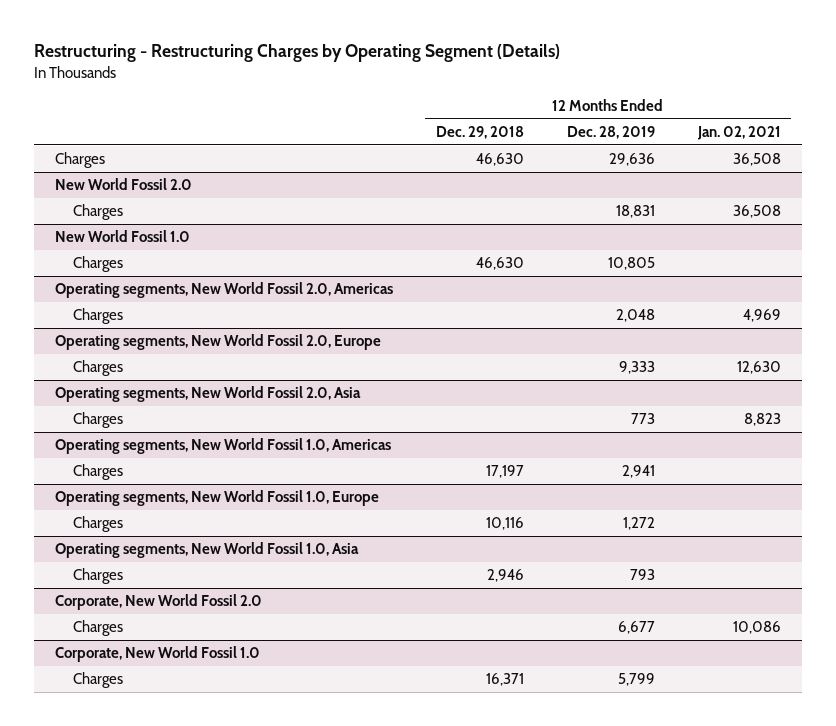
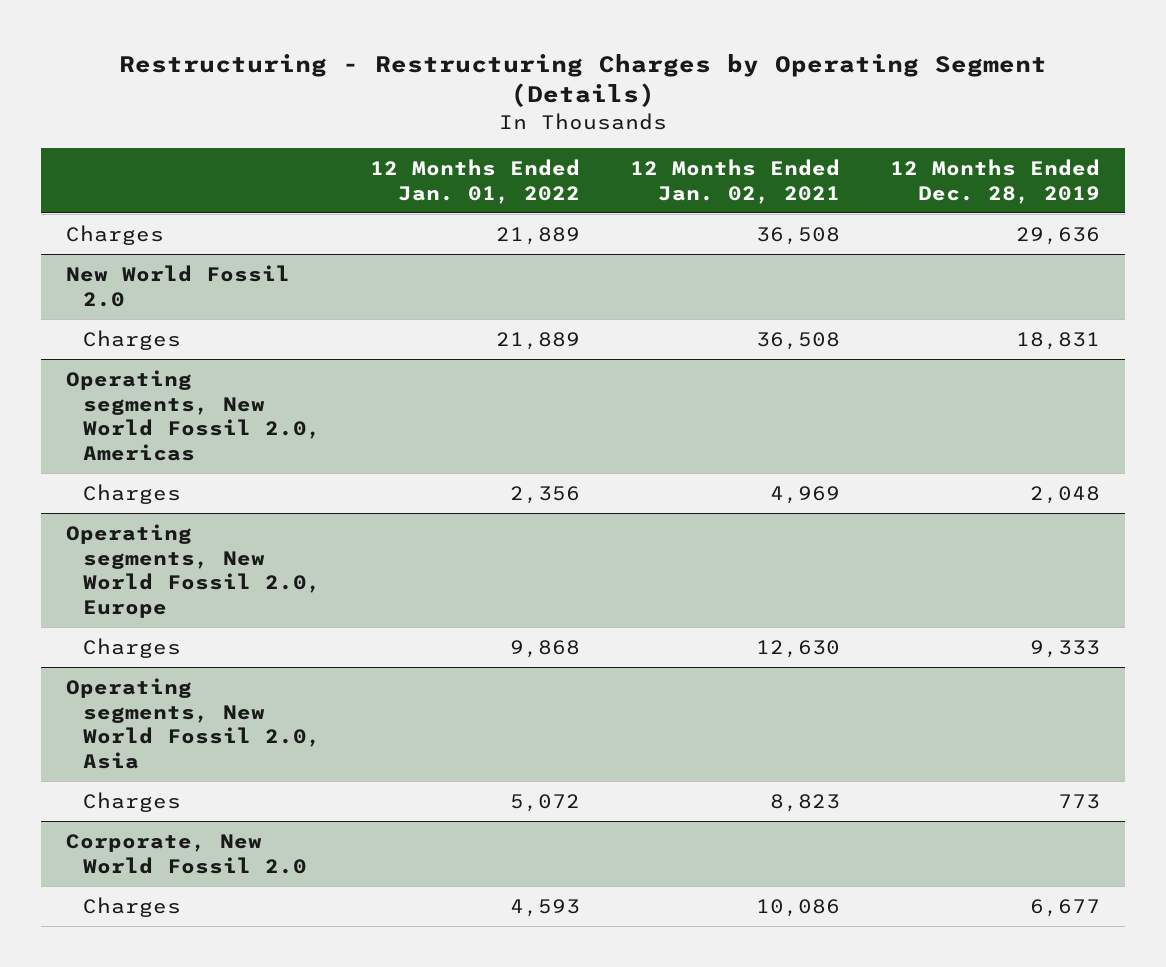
- | 12 Months Ended Dec. 29, 2018 | 12 Months Ended Dec. 28, 2019 | 12 Months Ended Jan. 02, 2021
+ | 12 Months Ended Jan. 01, 2022 | 12 Months Ended Jan. 02, 2021 | 12 Months Ended Dec. 28, 2019
- New World Fossil 1.0
- Charges | 46,630 | 10,805 |
- Operating segments, New World Fossil 1.0, Americas
- Charges | 17,197 | 2,941 |
- Operating segments, New World Fossil 1.0, Europe
- Charges | 10,116 | 1,272 |
- Operating segments, New World Fossil 1.0, Asia
- Charges | 2,946 | 793 |
- Corporate, New World Fossil 1.0
- Charges | 16,371 | 5,799 |

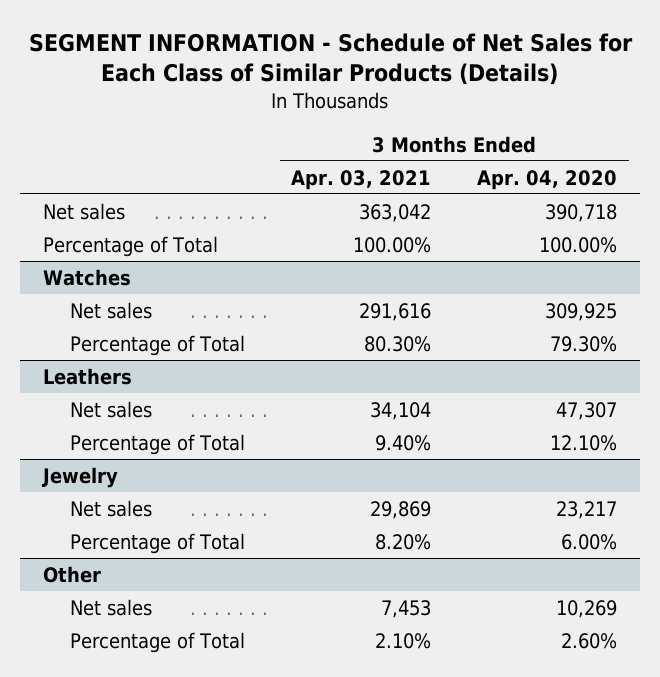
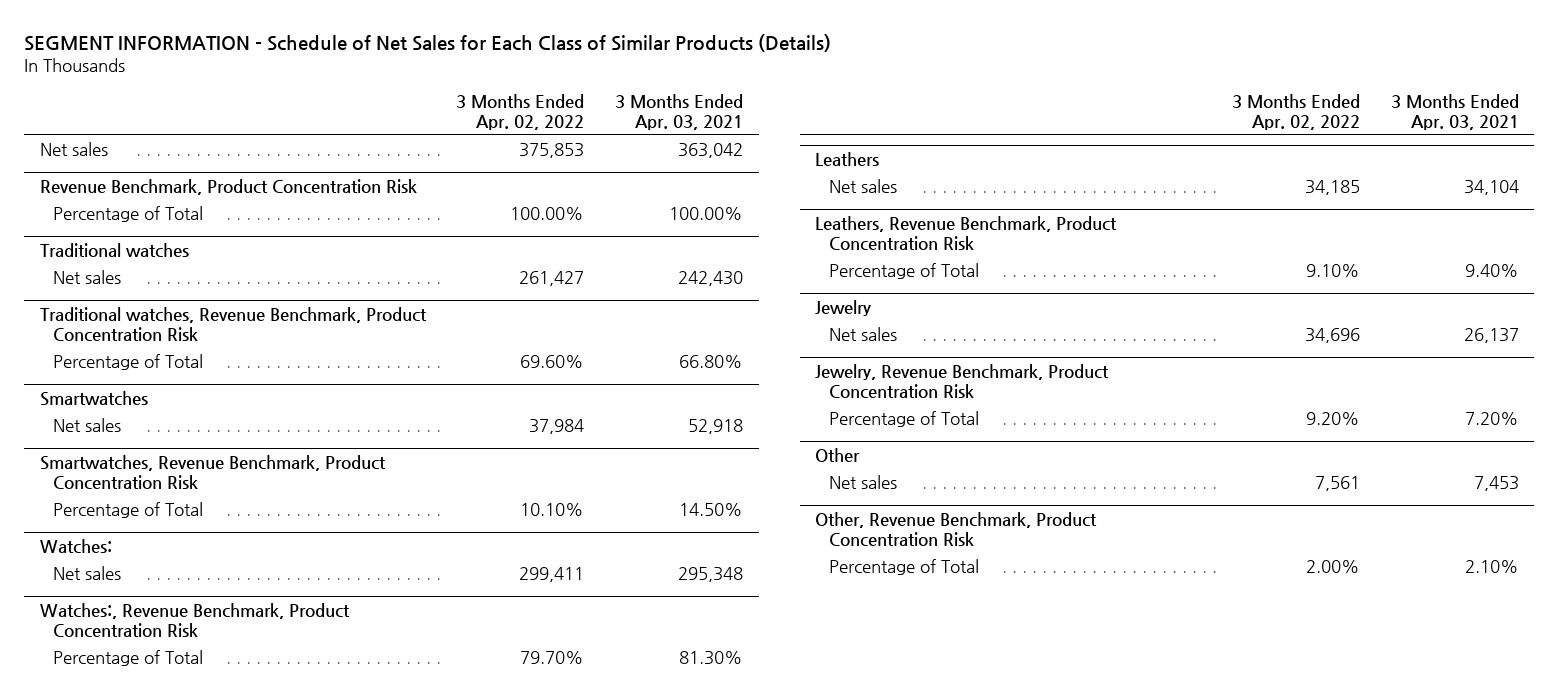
- | 3 Months Ended Apr. 03, 2021 | 3 Months Ended Apr. 04, 2020
+ | 3 Months Ended Apr. 02, 2022 | 3 Months Ended Apr. 03, 2021
+ Revenue Benchmark, Product Concentration Risk
- Watches
- Net sales | 291,616 | 309,925
- Percentage of Total | 80.30% | 79.30%
+ Traditional watches
+ Net sales | 261,427 | 242,430
+ Traditional watches, Revenue Benchmark, Product Concentration Risk
+ Percentage of Total | 69.60% | 66.80%
+ Smartwatches
+ Net sales | 37,984 | 52,918
+ Smartwatches, Revenue Benchmark, Product Concentration Risk
+ Percentage of Total | 10.10% | 14.50%
+ Watches:
+ Net sales | 299,411 | 295,348
+ Watches:, Revenue Benchmark, Product Concentration Risk
+ Percentage of Total | 79.70% | 81.30%
+ Leathers, Revenue Benchmark, Product Concentration Risk
@ Jewelry
- Net sales | 29,869 | 23,217
- Percentage of Total | 8.20% | 6.00%
+ Net sales | 34,696 | 26,137
+ Jewelry, Revenue Benchmark, Product Concentration Risk
+ Percentage of Total | 9.20% | 7.20%
+ Other, Revenue Benchmark, Product Concentration Risk

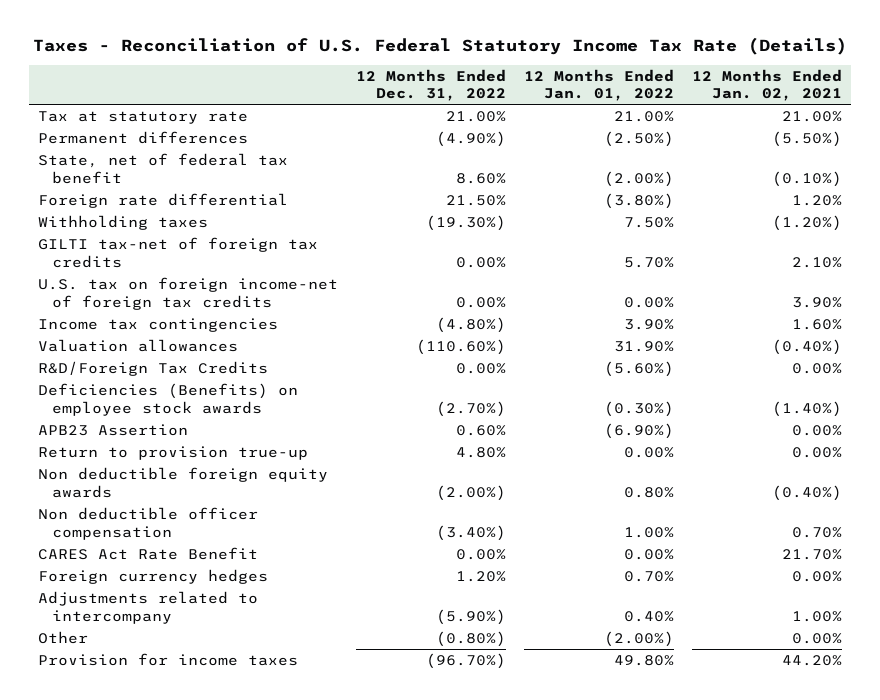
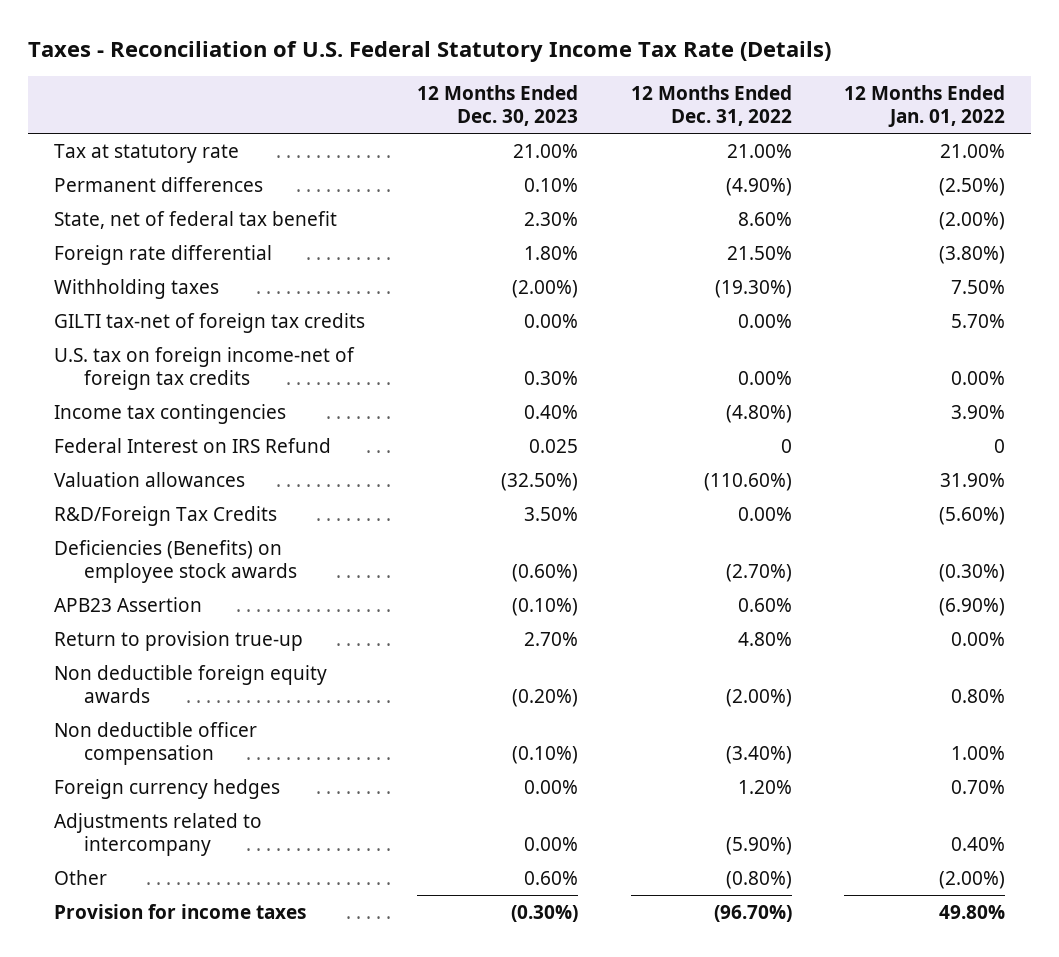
- | 12 Months Ended Dec. 31, 2022 | 12 Months Ended Jan. 01, 2022 | 12 Months Ended Jan. 02, 2021
+ | 12 Months Ended Dec. 30, 2023 | 12 Months Ended Dec. 31, 2022 | 12 Months Ended Jan. 01, 2022
+ Federal Interest on IRS Refund | 0.025 | 0 | 0
- CARES Act Rate Benefit | 0.00% | 0.00% | 21.70%

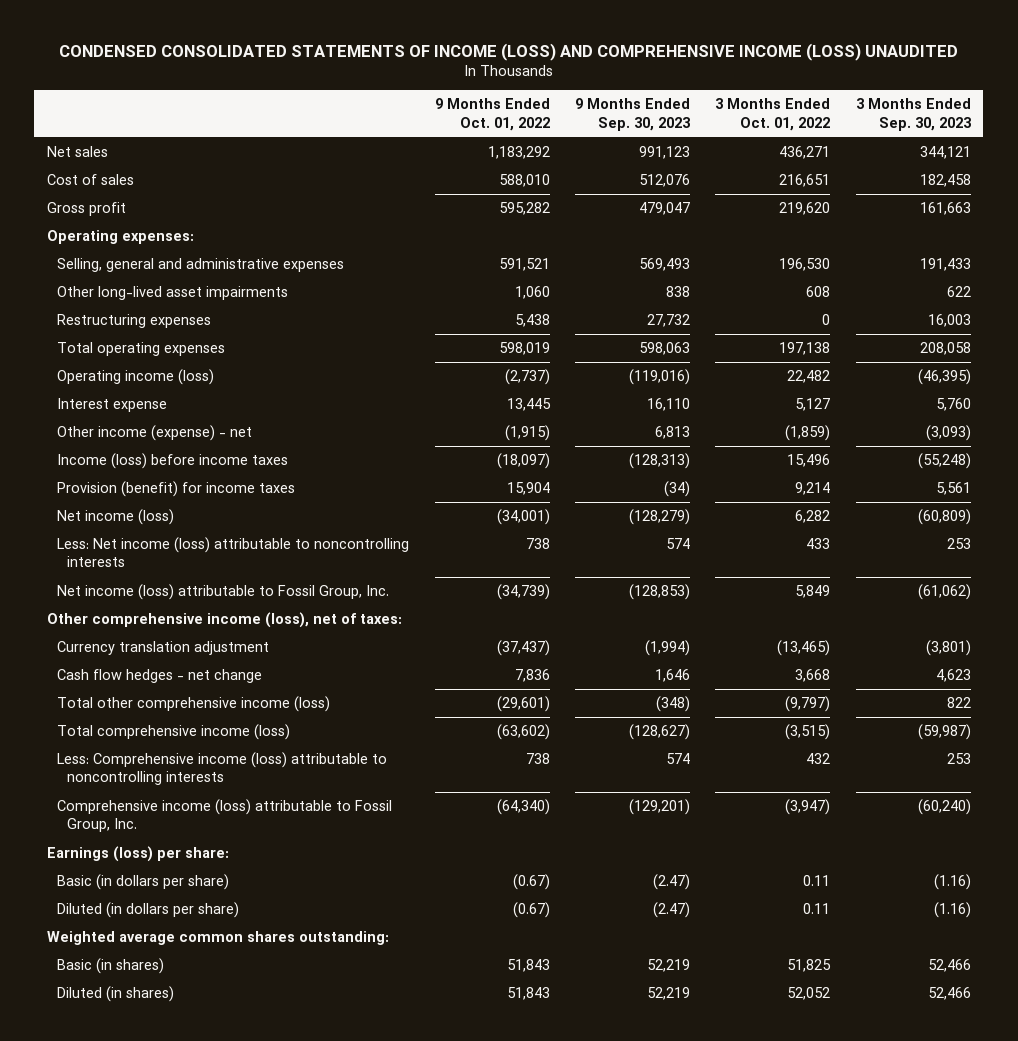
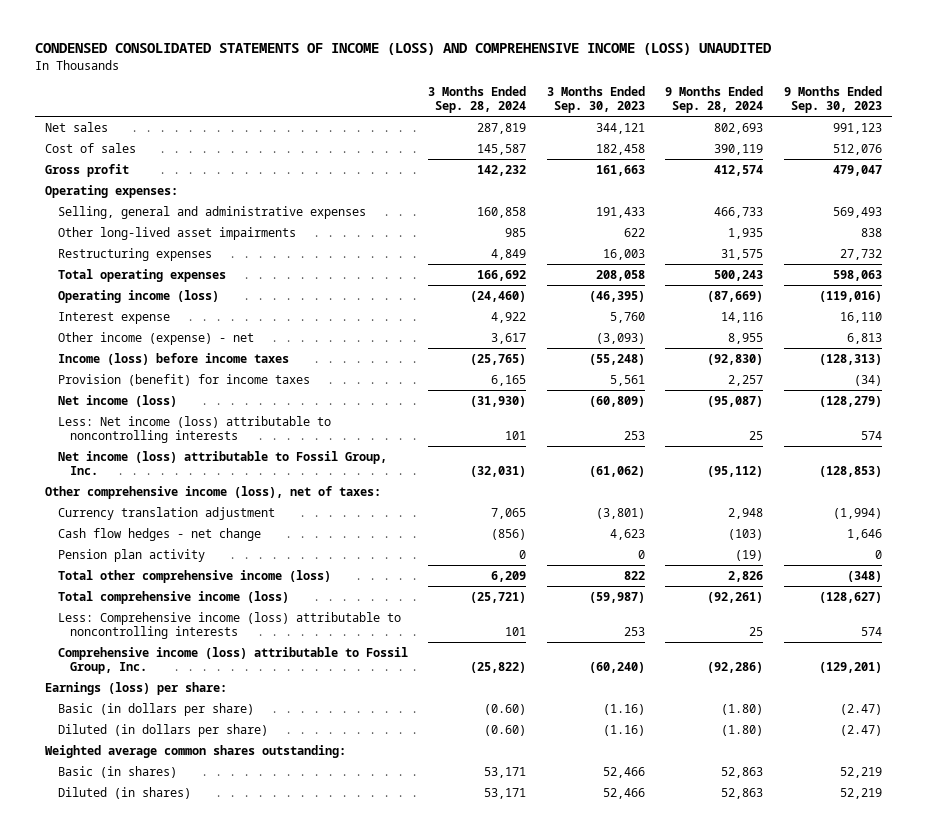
- | 9 Months Ended Oct. 01, 2022 | 9 Months Ended Sep. 30, 2023 | 3 Months Ended Oct. 01, 2022 | 3 Months Ended Sep. 30, 2023
+ | 3 Months Ended Sep. 28, 2024 | 3 Months Ended Sep. 30, 2023 | 9 Months Ended Sep. 28, 2024 | 9 Months Ended Sep. 30, 2023
+ Pension plan activity | 0 | 0 | (19) | 0

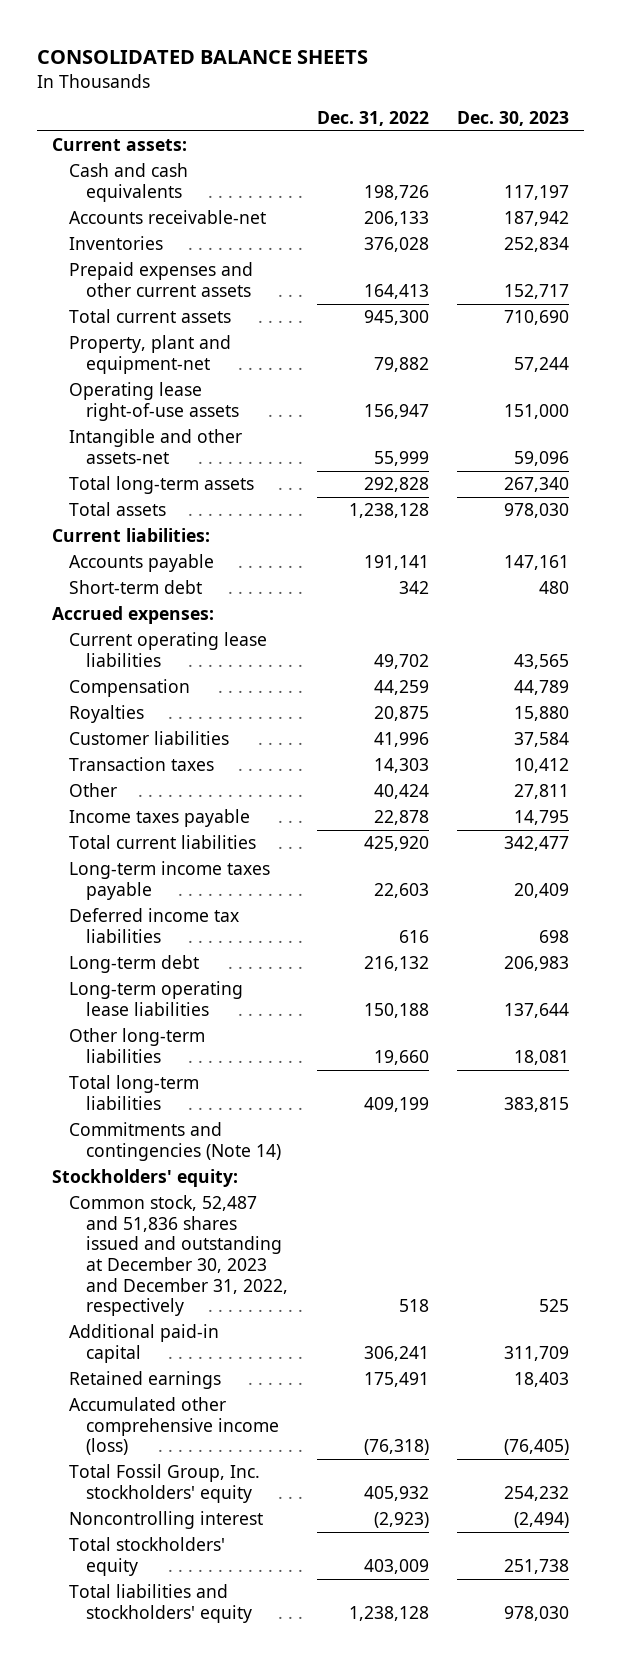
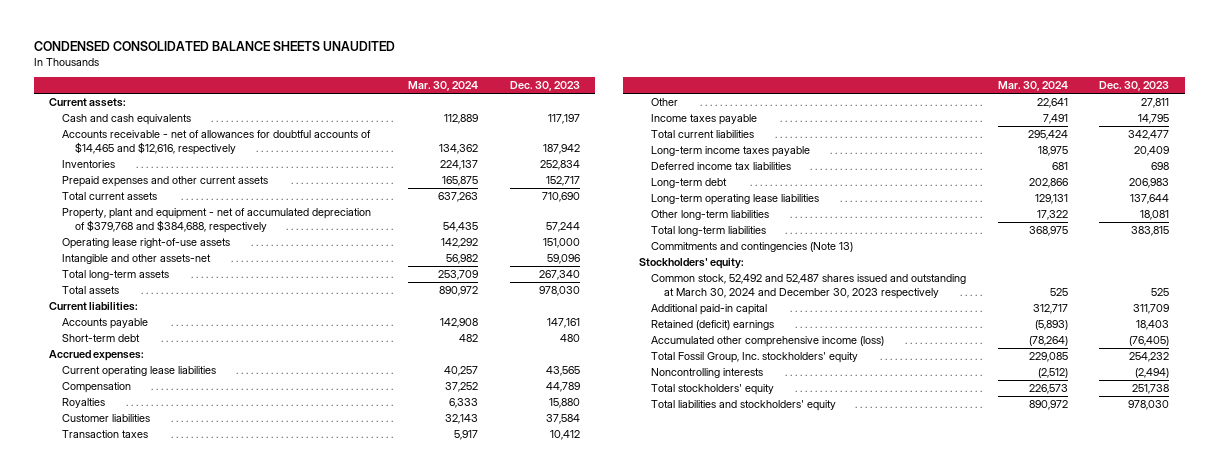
- CONSOLIDATED BALANCE SHEETS
+ CONDENSED CONSOLIDATED BALANCE SHEETS UNAUDITED
- | Dec. 31, 2022 | Dec. 30, 2023
+ | Mar. 30, 2024 | Dec. 30, 2023
- Accounts receivable-net | 206,133 | 187,942
+ Accounts receivable - net of allowances for doubtful accounts of $14,465 and $12,616, respectively | 134,362 | 187,942
- Property, plant and equipment-net | 79,882 | 57,244
+ Property, plant and equipment - net of accumulated depreciation of $379,768 and $384,688, respectively | 54,435 | 57,244
- Commitments and contingencies (Note 14)
+ Commitments and contingencies (Note 13)
- Common stock, 52,487 and 51,836 shares issued and outstanding at December 30, 2023 and December 31, 2022, respectively | 518 | 525
+ Common stock, 52,492 and 52,487 shares issued and outstanding at March 30, 2024 and December 30, 2023 respectively | 525 | 525
- Retained earnings | 175,491 | 18,403
+ Retained (deficit) earnings | (5,893) | 18,403
- Noncontrolling interest | (2,923) | (2,494)
+ Noncontrolling interests | (2,512) | (2,494)

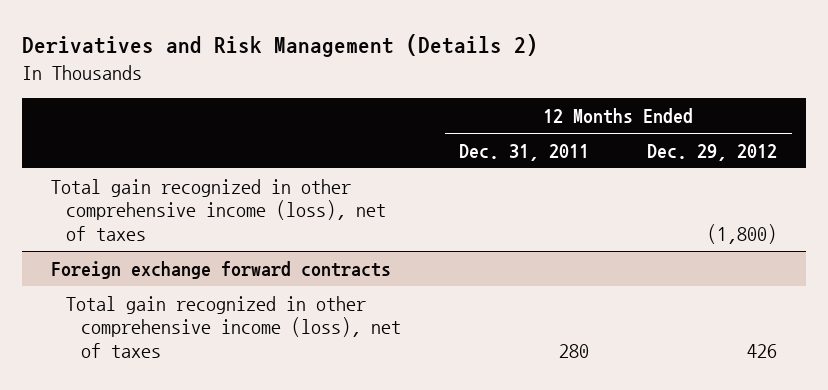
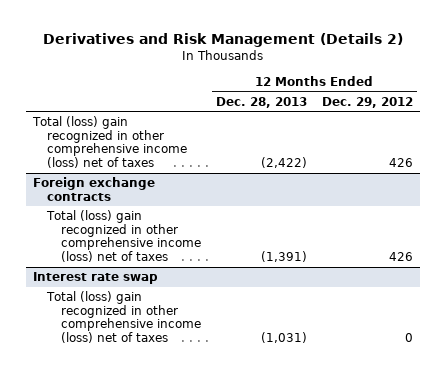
- | 12 Months Ended Dec. 31, 2011 | 12 Months Ended Dec. 29, 2012
+ | 12 Months Ended Dec. 28, 2013 | 12 Months Ended Dec. 29, 2012
- Total gain recognized in other comprehensive income (loss), net of taxes | | (1,800)
- Foreign exchange forward contracts
- Total gain recognized in other comprehensive income (loss), net of taxes | 280 | 426
+ Total (loss) gain recognized in other comprehensive income (loss) net of taxes | (2,422) | 426
+ Foreign exchange contracts
+ Total (loss) gain recognized in other comprehensive income (loss) net of taxes | (1,391) | 426
+ Interest rate swap
+ Total (loss) gain recognized in other comprehensive income (loss) net of taxes | (1,031) | 0

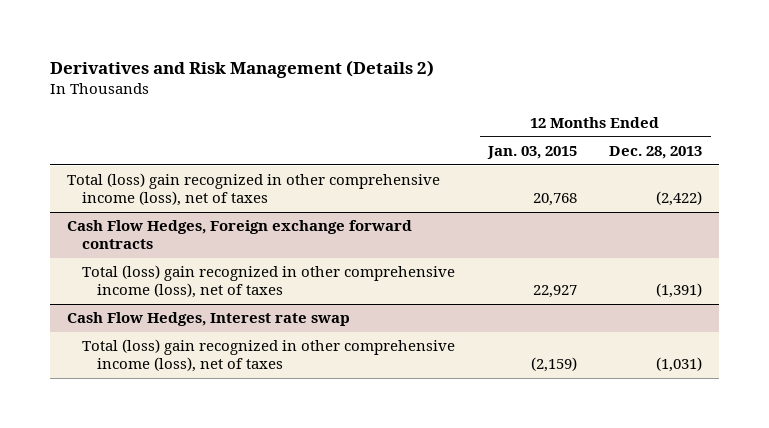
- | 12 Months Ended Dec. 28, 2013 | 12 Months Ended Dec. 29, 2012
+ | 12 Months Ended Jan. 03, 2015 | 12 Months Ended Dec. 28, 2013
- Total (loss) gain recognized in other comprehensive income (loss) net of taxes | (2,422) | 426
- Foreign exchange contracts
- Total (loss) gain recognized in other comprehensive income (loss) net of taxes | (1,391) | 426
- Interest rate swap
- Total (loss) gain recognized in other comprehensive income (loss) net of taxes | (1,031) | 0
+ Total (loss) gain recognized in other comprehensive income (loss), net of taxes | 20,768 | (2,422)
+ Cash Flow Hedges, Foreign exchange forward contracts
+ Total (loss) gain recognized in other comprehensive income (loss), net of taxes | 22,927 | (1,391)
+ Cash Flow Hedges, Interest rate swap
+ Total (loss) gain recognized in other comprehensive income (loss), net of taxes | (2,159) | (1,031)

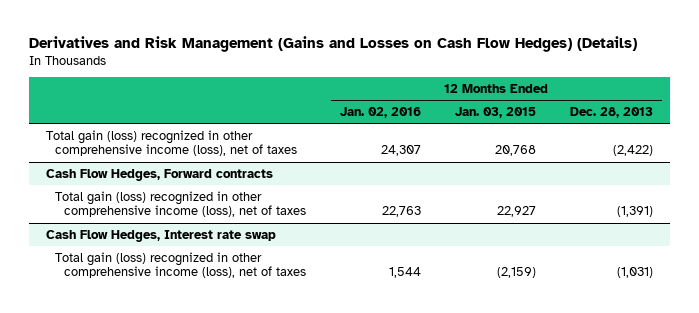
- Derivatives and Risk Management (Details 2)
+ Derivatives and Risk Management (Gains and Losses on Cash Flow Hedges) (Details)
- | 12 Months Ended Jan. 03, 2015 | 12 Months Ended Dec. 28, 2013
+ | 12 Months Ended Jan. 02, 2016 | 12 Months Ended Jan. 03, 2015 | 12 Months Ended Dec. 28, 2013
- Total (loss) gain recognized in other comprehensive income (loss), net of taxes | 20,768 | (2,422)
- Cash Flow Hedges, Foreign exchange forward contracts
- Total (loss) gain recognized in other comprehensive income (loss), net of taxes | 22,927 | (1,391)
+ Total gain (loss) recognized in other comprehensive income (loss), net of taxes | 24,307 | 20,768 | (2,422)
+ Cash Flow Hedges, Forward contracts
+ Total gain (loss) recognized in other comprehensive income (loss), net of taxes | 22,763 | 22,927 | (1,391)
@ Cash Flow Hedges, Interest rate swap
- Total (loss) gain recognized in other comprehensive income (loss), net of taxes | (2,159) | (1,031)
+ Total gain (loss) recognized in other comprehensive income (loss), net of taxes | 1,544 | (2,159) | (1,031)

